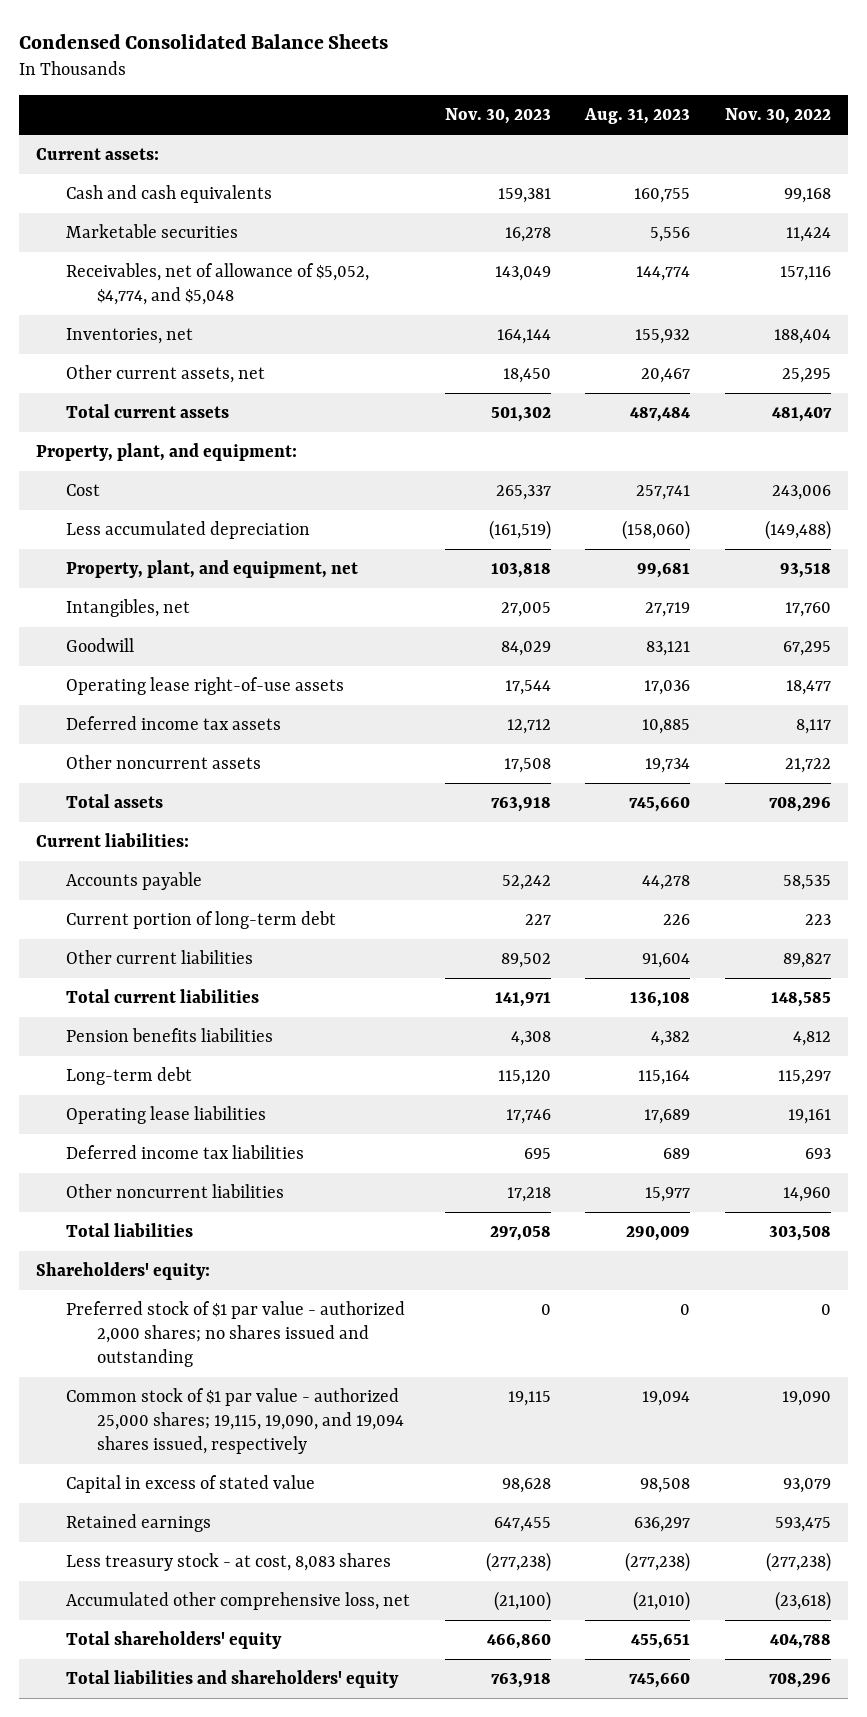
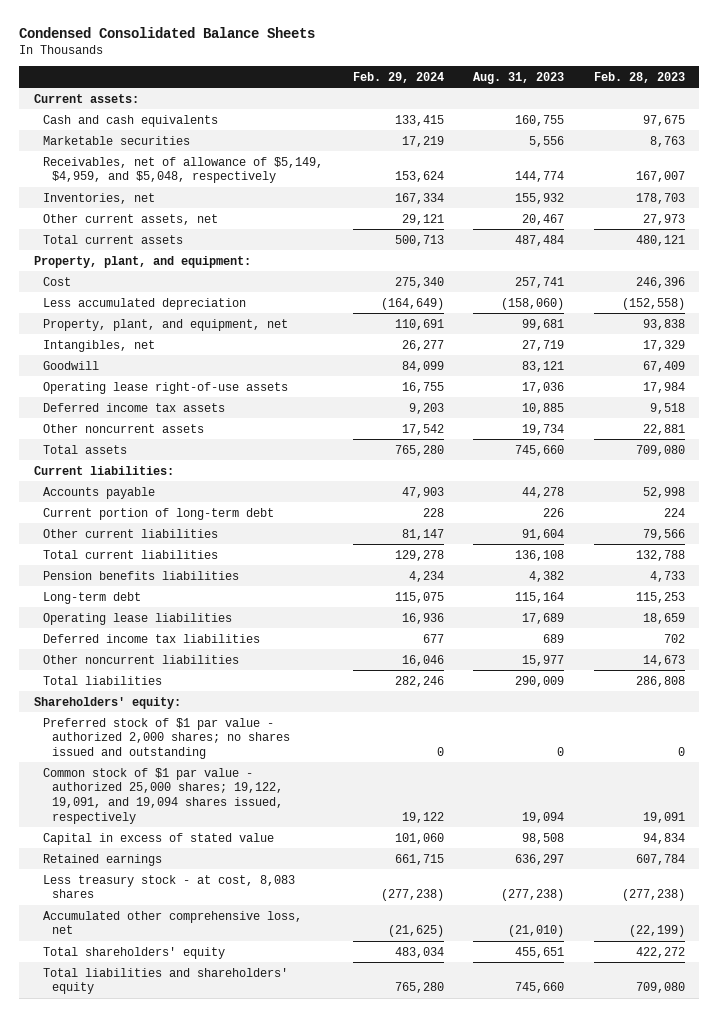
- | Nov. 30, 2023 | Aug. 31, 2023 | Nov. 30, 2022
+ | Feb. 29, 2024 | Aug. 31, 2023 | Feb. 28, 2023
- Receivables, net of allowance of $5,052, $4,774, and $5,048 | 143,049 | 144,774 | 157,116
+ Receivables, net of allowance of $5,149, $4,959, and $5,048, respectively | 153,624 | 144,774 | 167,007
- Common stock of $1 par value - authorized 25,000 shares; 19,115, 19,090, and 19,094 shares issued, respectively | 19,115 | 19,094 | 19,090
+ Common stock of $1 par value - authorized 25,000 shares; 19,122, 19,091, and 19,094 shares issued, respectively | 19,122 | 19,094 | 19,091

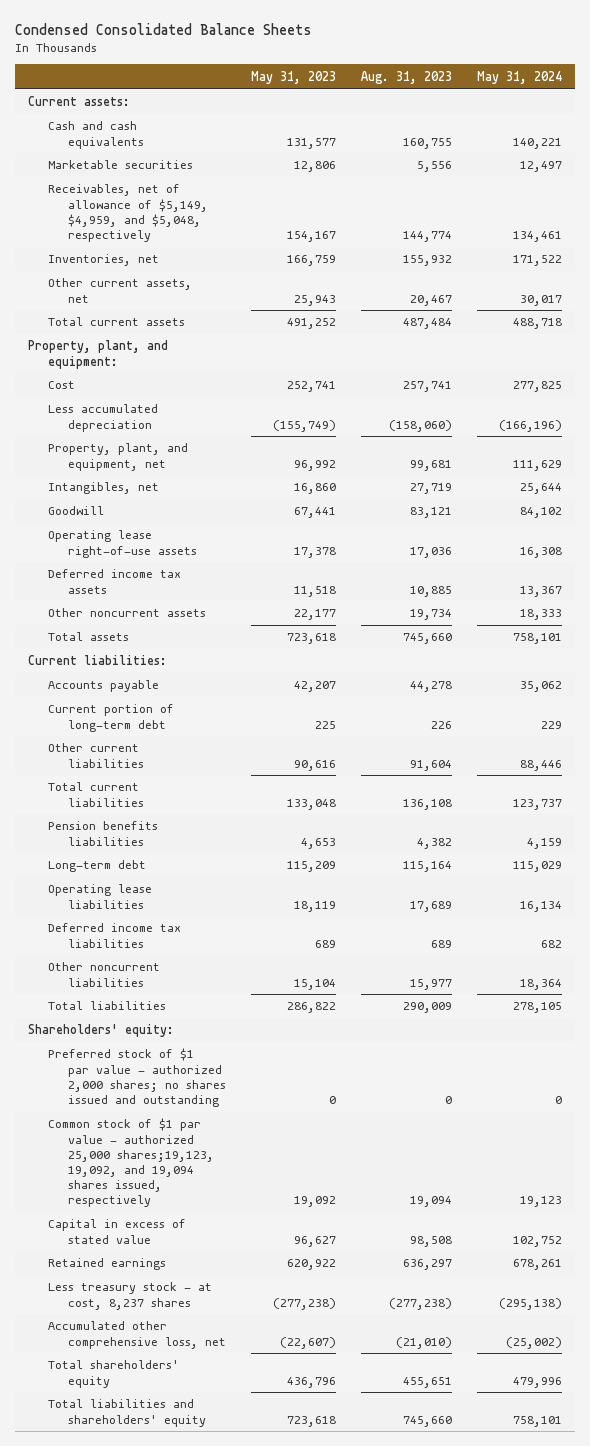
- | Feb. 29, 2024 | Aug. 31, 2023 | Feb. 28, 2023
+ | May 31, 2023 | Aug. 31, 2023 | May 31, 2024
- Common stock of $1 par value - authorized 25,000 shares; 19,122, 19,091, and 19,094 shares issued, respectively | 19,122 | 19,094 | 19,091
+ Common stock of $1 par value - authorized 25,000 shares;19,123, 19,092, and 19,094 shares issued, respectively | 19,092 | 19,094 | 19,123
- Less treasury stock - at cost, 8,083 shares | (277,238) | (277,238) | (277,238)
+ Less treasury stock - at cost, 8,237 shares | (277,238) | (277,238) | (295,138)

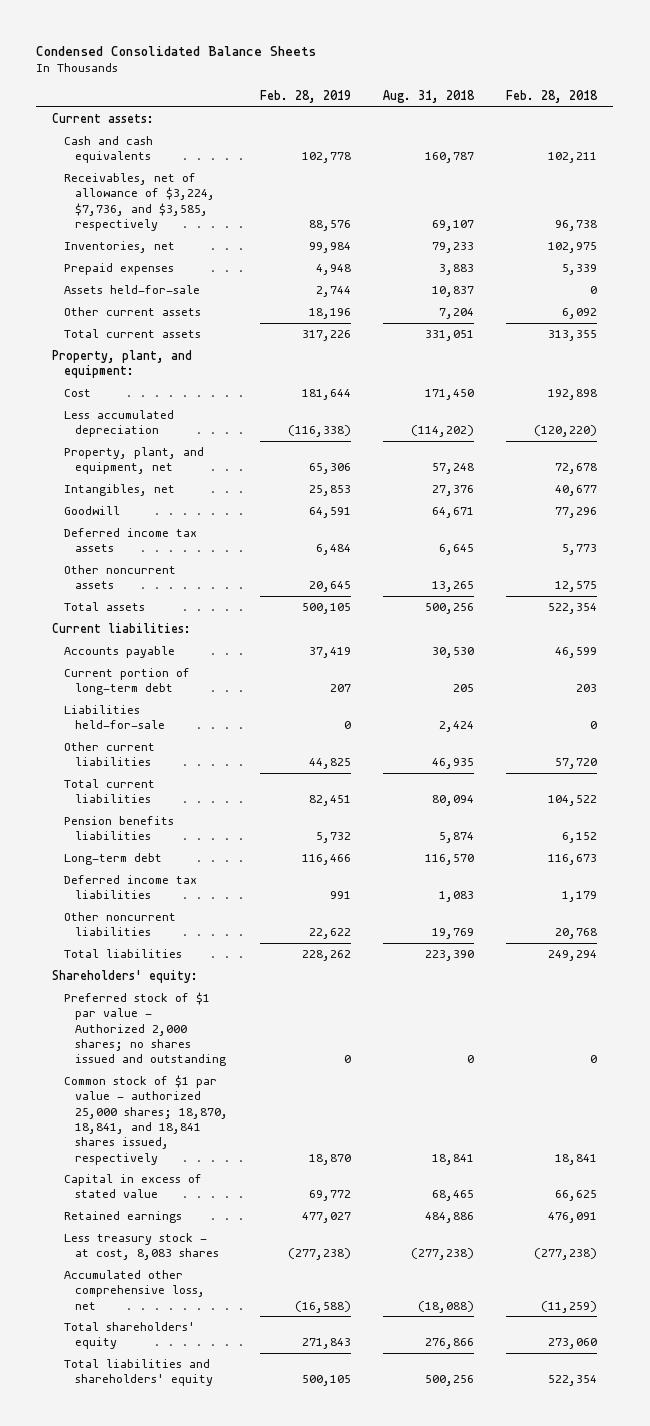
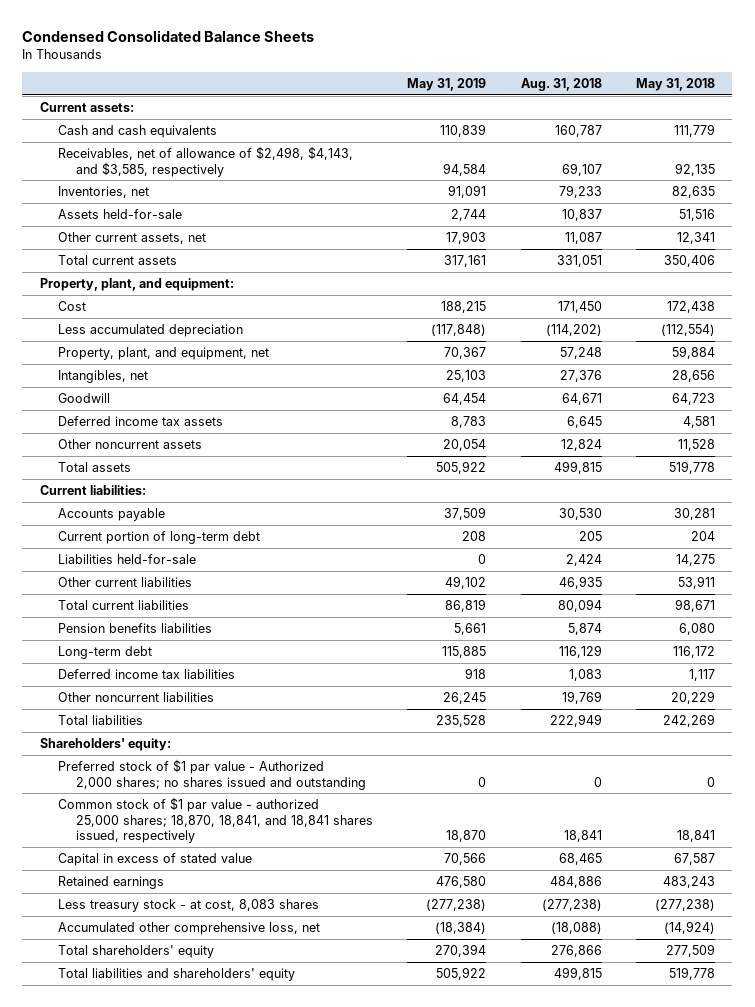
- | Feb. 28, 2019 | Aug. 31, 2018 | Feb. 28, 2018
+ | May 31, 2019 | Aug. 31, 2018 | May 31, 2018
- Receivables, net of allowance of $3,224, $7,736, and $3,585, respectively | 88,576 | 69,107 | 96,738
+ Receivables, net of allowance of $2,498, $4,143, and $3,585, respectively | 94,584 | 69,107 | 92,135
- Prepaid expenses | 4,948 | 3,883 | 5,339
- Other current assets | 18,196 | 7,204 | 6,092
+ Other current assets, net | 17,903 | 11,087 | 12,341
- Other noncurrent assets | 20,645 | 13,265 | 12,575
- Total assets | 500,105 | 500,256 | 522,354
+ Other noncurrent assets | 20,054 | 12,824 | 11,528
+ Total assets | 505,922 | 499,815 | 519,778
- Long-term debt | 116,466 | 116,570 | 116,673
+ Long-term debt | 115,885 | 116,129 | 116,172
- Total liabilities | 228,262 | 223,390 | 249,294
+ Total liabilities | 235,528 | 222,949 | 242,269
- Total liabilities and shareholders' equity | 500,105 | 500,256 | 522,354
+ Total liabilities and shareholders' equity | 505,922 | 499,815 | 519,778

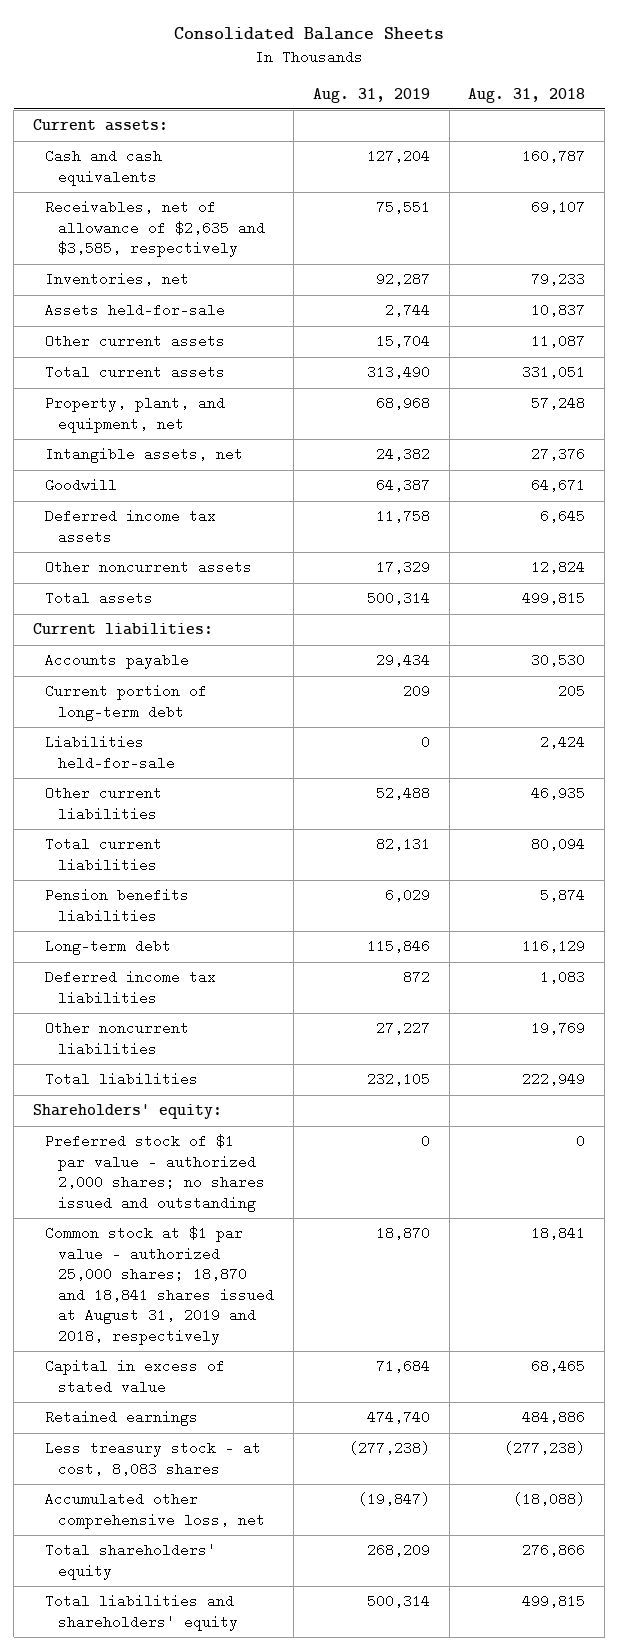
- Condensed Consolidated Balance Sheets
+ Consolidated Balance Sheets
- | May 31, 2019 | Aug. 31, 2018 | May 31, 2018
+ | Aug. 31, 2019 | Aug. 31, 2018
- Receivables, net of allowance of $2,498, $4,143, and $3,585, respectively | 94,584 | 69,107 | 92,135
+ Receivables, net of allowance of $2,635 and $3,585, respectively | 75,551 | 69,107
- Other current assets, net | 17,903 | 11,087 | 12,341
+ Other current assets | 15,704 | 11,087
- Property, plant, and equipment:
- Cost | 188,215 | 171,450 | 172,438
- Less accumulated depreciation | (117,848) | (114,202) | (112,554)
- Intangibles, net | 25,103 | 27,376 | 28,656
+ Intangible assets, net | 24,382 | 27,376
- Preferred stock of $1 par value - Authorized 2,000 shares; no shares issued and outstanding | 0 | 0 | 0
- Common stock of $1 par value - authorized 25,000 shares; 18,870, 18,841, and 18,841 shares issued, respectively | 18,870 | 18,841 | 18,841
+ Preferred stock of $1 par value - authorized 2,000 shares; no shares issued and outstanding | 0 | 0
+ Common stock at $1 par value - authorized 25,000 shares; 18,870 and 18,841 shares issued at August 31, 2019 and 2018, respectively | 18,870 | 18,841

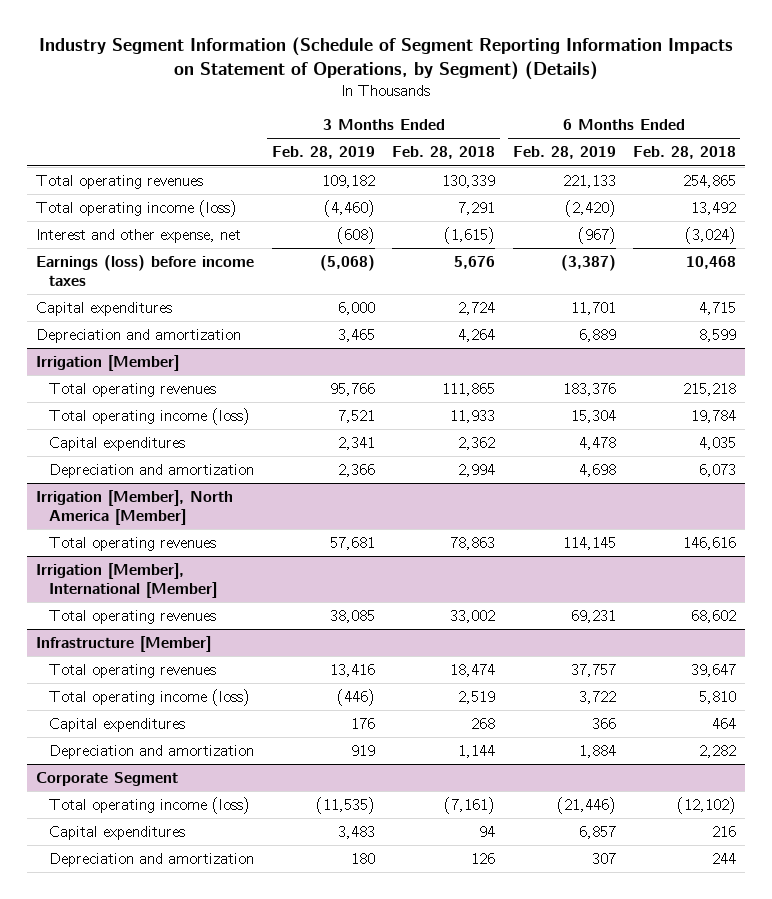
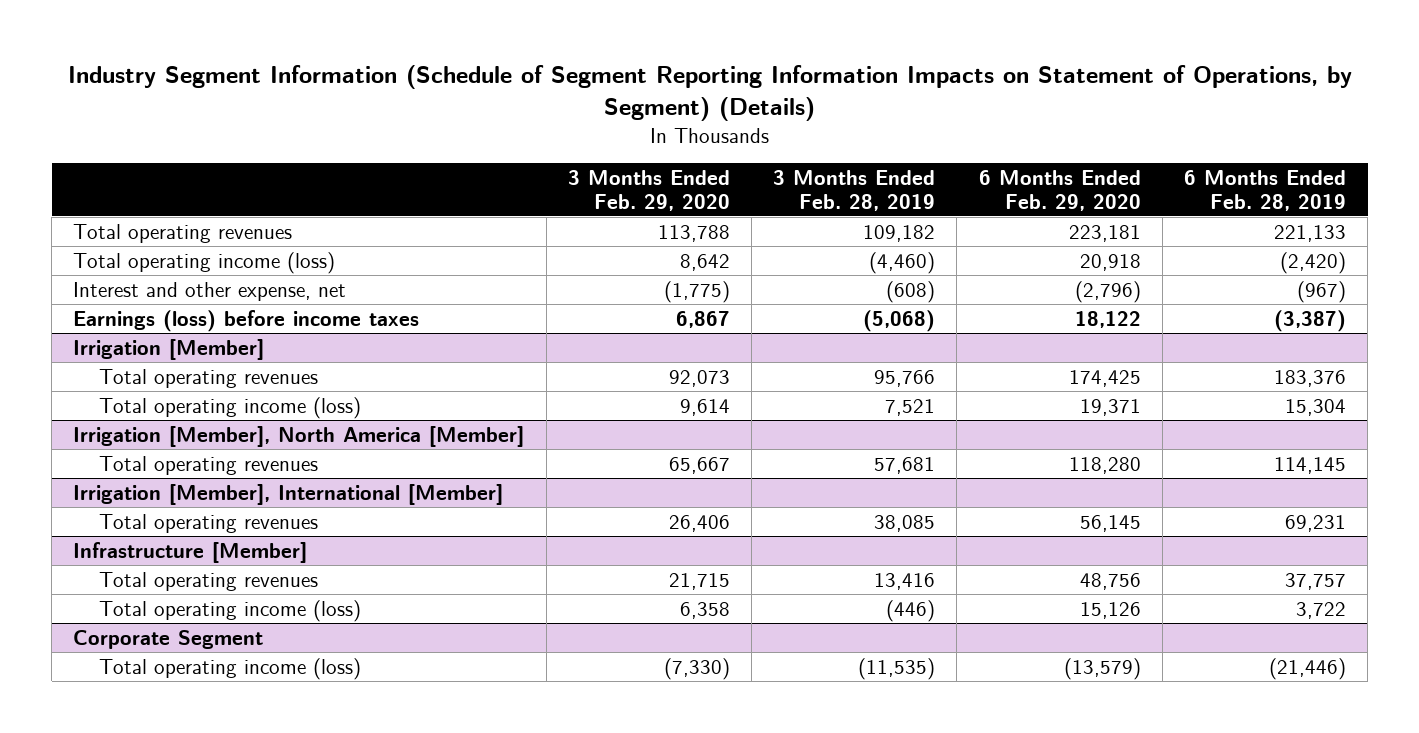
- | 3 Months Ended Feb. 28, 2019 | 3 Months Ended Feb. 28, 2018 | 6 Months Ended Feb. 28, 2019 | 6 Months Ended Feb. 28, 2018
+ | 3 Months Ended Feb. 29, 2020 | 3 Months Ended Feb. 28, 2019 | 6 Months Ended Feb. 29, 2020 | 6 Months Ended Feb. 28, 2019
- Capital expenditures | 6,000 | 2,724 | 11,701 | 4,715
- Depreciation and amortization | 3,465 | 4,264 | 6,889 | 8,599
@ Irrigation [Member]
- Capital expenditures | 2,341 | 2,362 | 4,478 | 4,035
- Depreciation and amortization | 2,366 | 2,994 | 4,698 | 6,073
@ Infrastructure [Member]
- Capital expenditures | 176 | 268 | 366 | 464
- Depreciation and amortization | 919 | 1,144 | 1,884 | 2,282
@ Corporate Segment
- Capital expenditures | 3,483 | 94 | 6,857 | 216
- Depreciation and amortization | 180 | 126 | 307 | 244

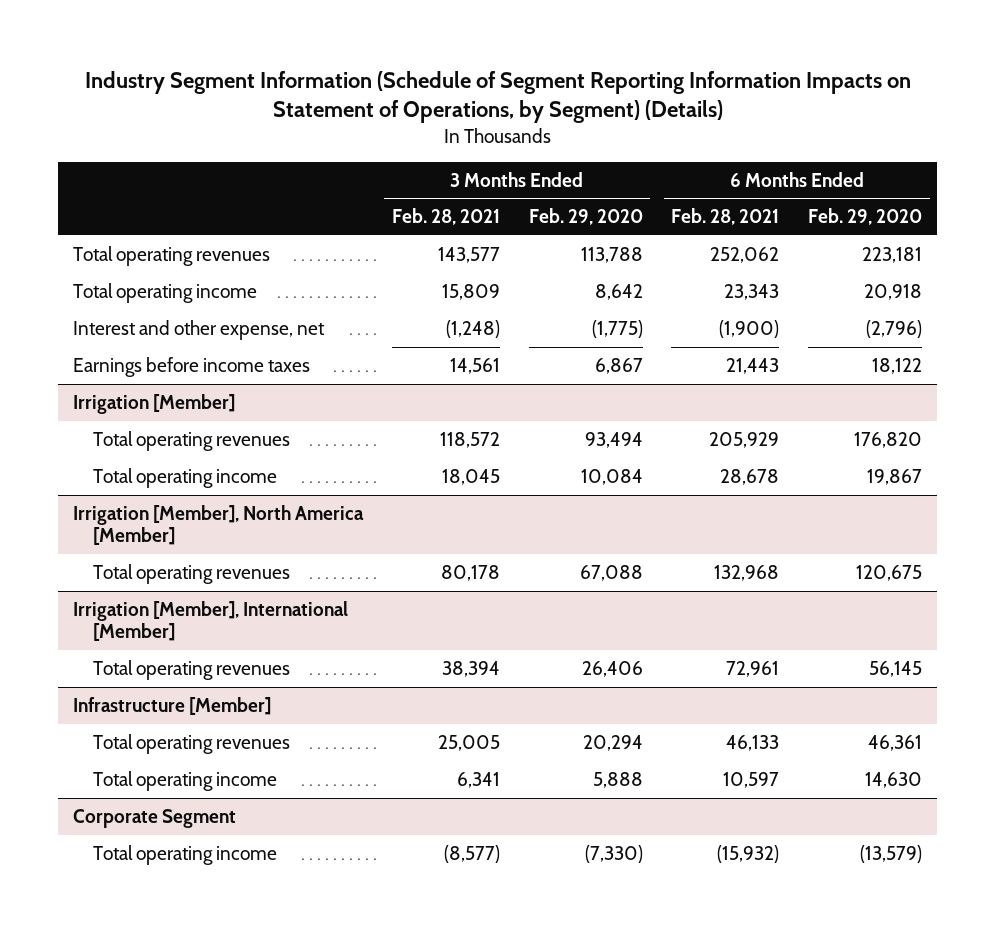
- | 3 Months Ended Feb. 29, 2020 | 3 Months Ended Feb. 28, 2019 | 6 Months Ended Feb. 29, 2020 | 6 Months Ended Feb. 28, 2019
+ | 3 Months Ended Feb. 28, 2021 | 3 Months Ended Feb. 29, 2020 | 6 Months Ended Feb. 28, 2021 | 6 Months Ended Feb. 29, 2020
- Total operating income (loss) | 8,642 | (4,460) | 20,918 | (2,420)
+ Total operating income | 15,809 | 8,642 | 23,343 | 20,918
- Earnings (loss) before income taxes | 6,867 | (5,068) | 18,122 | (3,387)
+ Earnings before income taxes | 14,561 | 6,867 | 21,443 | 18,122
@ Irrigation [Member]
- Total operating revenues | 92,073 | 95,766 | 174,425 | 183,376
- Total operating income (loss) | 9,614 | 7,521 | 19,371 | 15,304
+ Total operating revenues | 118,572 | 93,494 | 205,929 | 176,820
+ Total operating income | 18,045 | 10,084 | 28,678 | 19,867
@ Irrigation [Member], North America [Member]
- Total operating revenues | 65,667 | 57,681 | 118,280 | 114,145
+ Total operating revenues | 80,178 | 67,088 | 132,968 | 120,675
@ Infrastructure [Member]
- Total operating revenues | 21,715 | 13,416 | 48,756 | 37,757
- Total operating income (loss) | 6,358 | (446) | 15,126 | 3,722
+ Total operating revenues | 25,005 | 20,294 | 46,133 | 46,361
+ Total operating income | 6,341 | 5,888 | 10,597 | 14,630
@ Corporate Segment
- Total operating income (loss) | (7,330) | (11,535) | (13,579) | (21,446)
+ Total operating income | (8,577) | (7,330) | (15,932) | (13,579)

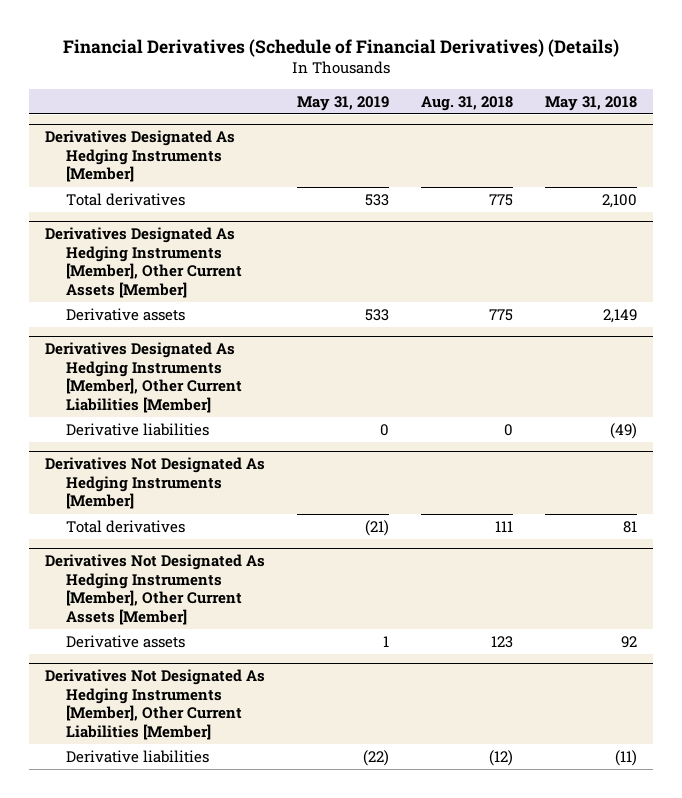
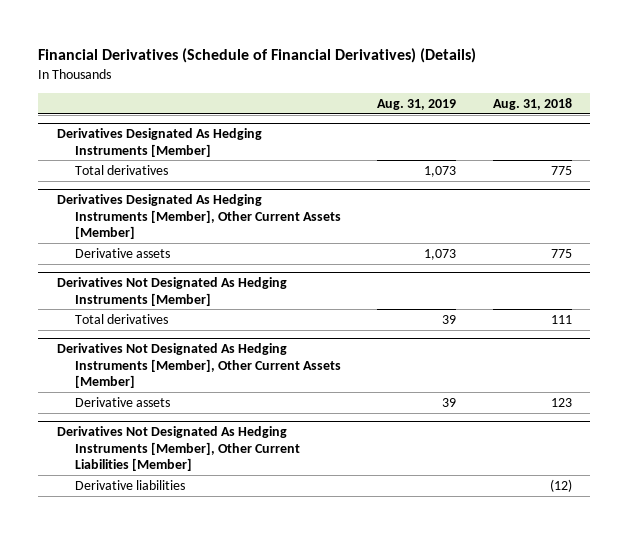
- | May 31, 2019 | Aug. 31, 2018 | May 31, 2018
+ | Aug. 31, 2019 | Aug. 31, 2018
- Derivatives Designated As Hedging Instruments [Member], Other Current Liabilities [Member]
- Derivative liabilities | 0 | 0 | (49)

